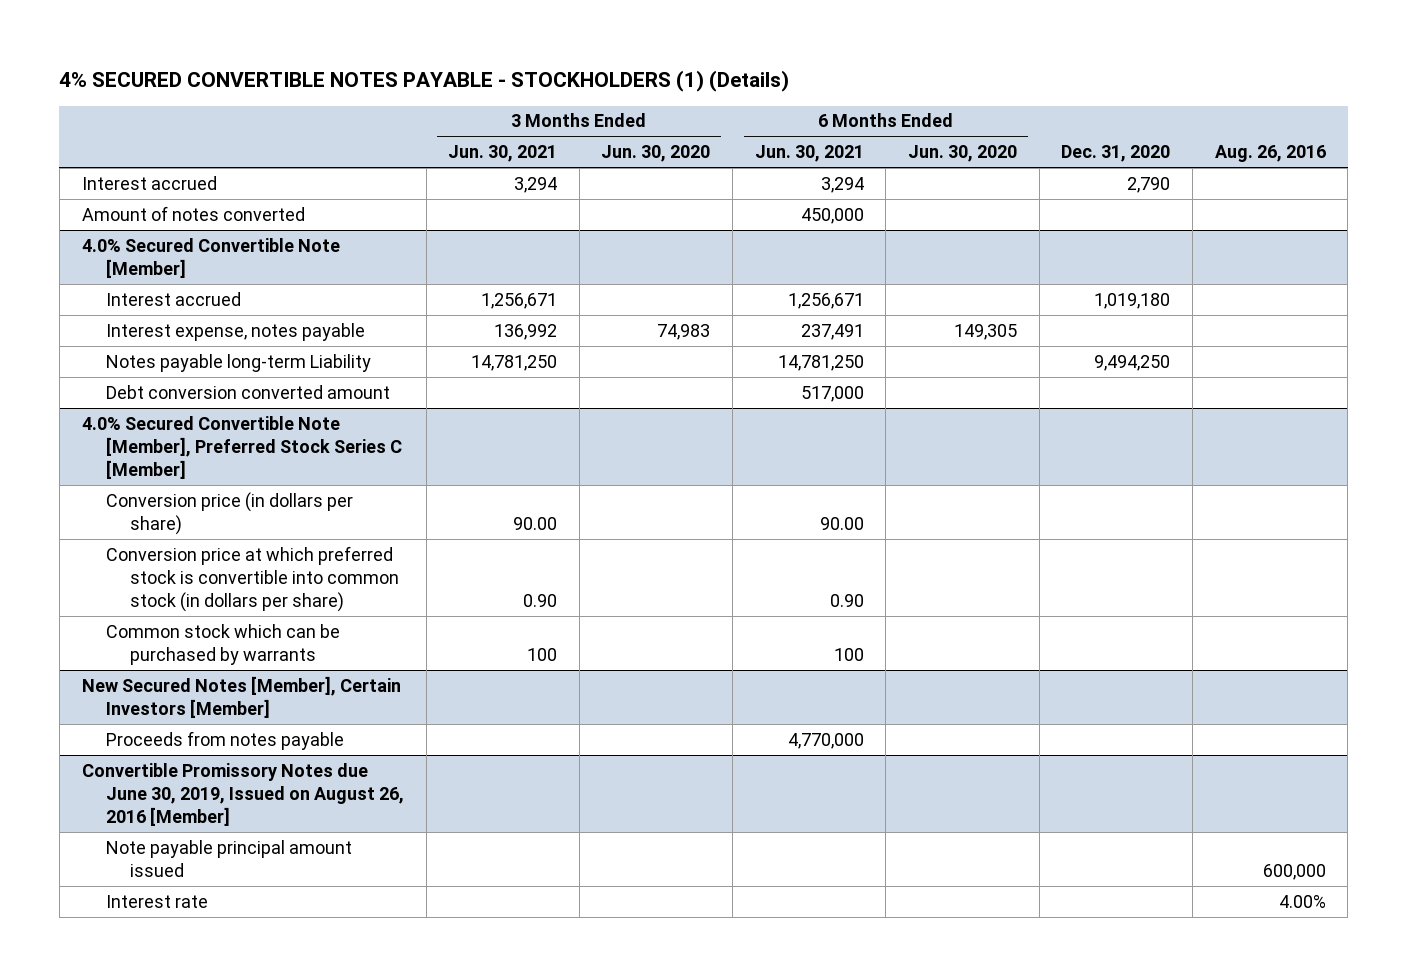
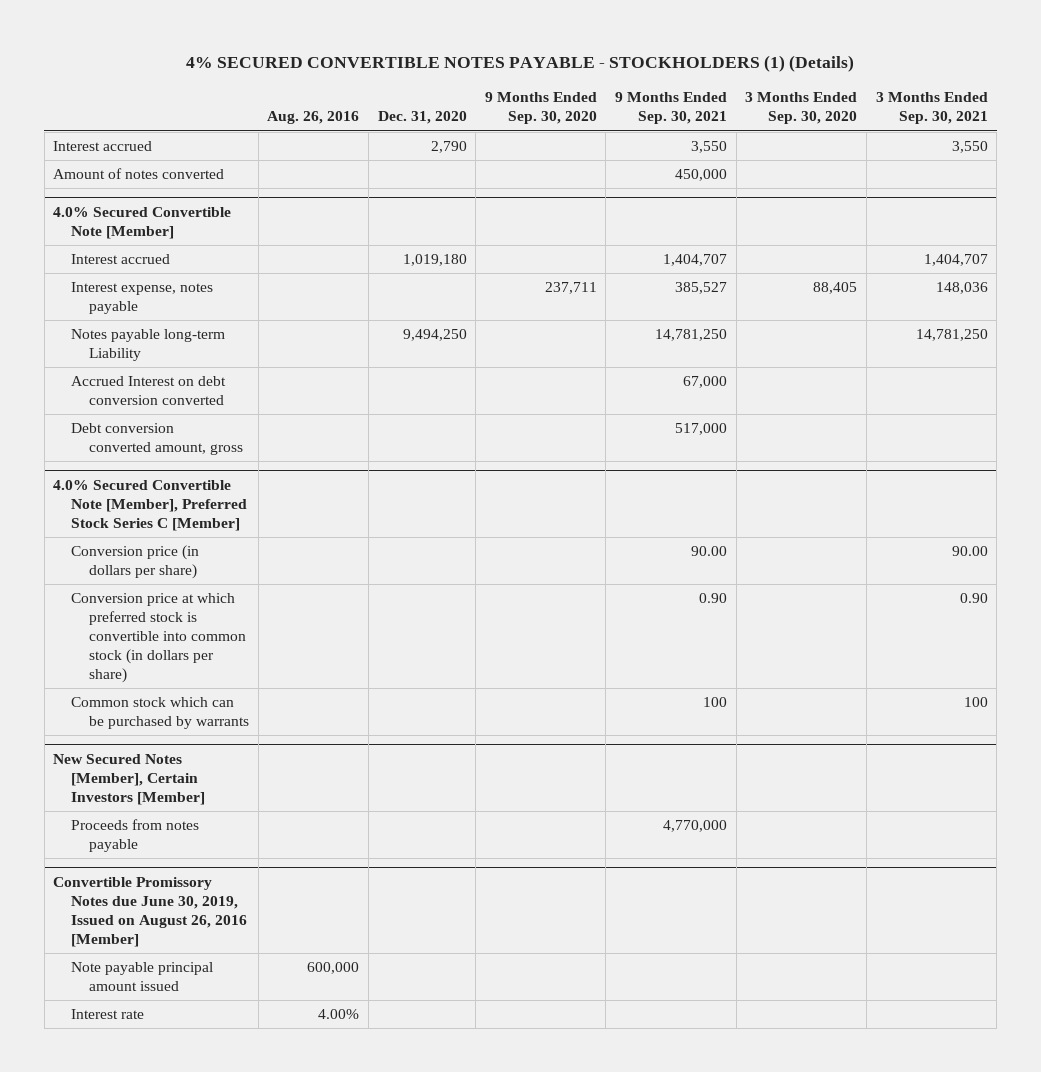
- | 3 Months Ended Jun. 30, 2021 | 3 Months Ended Jun. 30, 2020 | 6 Months Ended Jun. 30, 2021 | 6 Months Ended Jun. 30, 2020 | Dec. 31, 2020 | Aug. 26, 2016
+ | Aug. 26, 2016 | Dec. 31, 2020 | 9 Months Ended Sep. 30, 2020 | 9 Months Ended Sep. 30, 2021 | 3 Months Ended Sep. 30, 2020 | 3 Months Ended Sep. 30, 2021
@ 4.0% Secured Convertible Note [Member]
- Debt conversion converted amount | | | 517,000 | | |
+ Accrued Interest on debt conversion converted | | | | 67,000 | |
+ Debt conversion converted amount, gross | | | | 517,000 | |

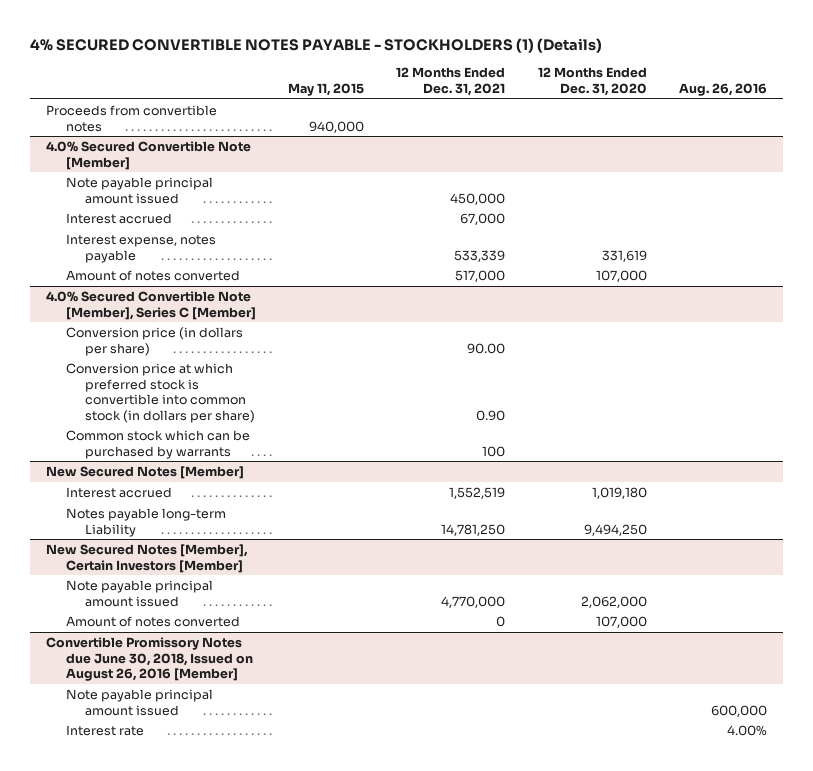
- | Aug. 26, 2016 | Dec. 31, 2020 | 9 Months Ended Sep. 30, 2020 | 9 Months Ended Sep. 30, 2021 | 3 Months Ended Sep. 30, 2020 | 3 Months Ended Sep. 30, 2021
+ | May 11, 2015 | 12 Months Ended Dec. 31, 2021 | 12 Months Ended Dec. 31, 2020 | Aug. 26, 2016
- Interest accrued | | 2,790 | | 3,550 | | 3,550
- Amount of notes converted | | | | 450,000 | |
+ Proceeds from convertible notes | 940,000 | | |
@ 4.0% Secured Convertible Note [Member]
+ Note payable principal amount issued | | 450,000 | |
- Notes payable long-term Liability | | 9,494,250 | | 14,781,250 | | 14,781,250
- Accrued Interest on debt conversion converted | | | | 67,000 | |
- Debt conversion converted amount, gross | | | | 517,000 | |
- 4.0% Secured Convertible Note [Member], Preferred Stock Series C [Member]
@ 4.0% Secured Convertible Note [Member]
+ Amount of notes converted | | 517,000 | 107,000 |
+ 4.0% Secured Convertible Note [Member], Series C [Member]
+ New Secured Notes [Member]
+ Interest accrued | | 1,552,519 | 1,019,180 |
+ Notes payable long-term Liability | | 14,781,250 | 9,494,250 |
@ New Secured Notes [Member], Certain Investors [Member]
- Proceeds from notes payable | | | | 4,770,000 | |
- Convertible Promissory Notes due June 30, 2019, Issued on August 26, 2016 [Member]
@ New Secured Notes [Member], Certain Investors [Member]
+ Note payable principal amount issued | | 4,770,000 | 2,062,000 |
+ Amount of notes converted | | 0 | 107,000 |
+ Convertible Promissory Notes due June 30, 2018, Issued on August 26, 2016 [Member]

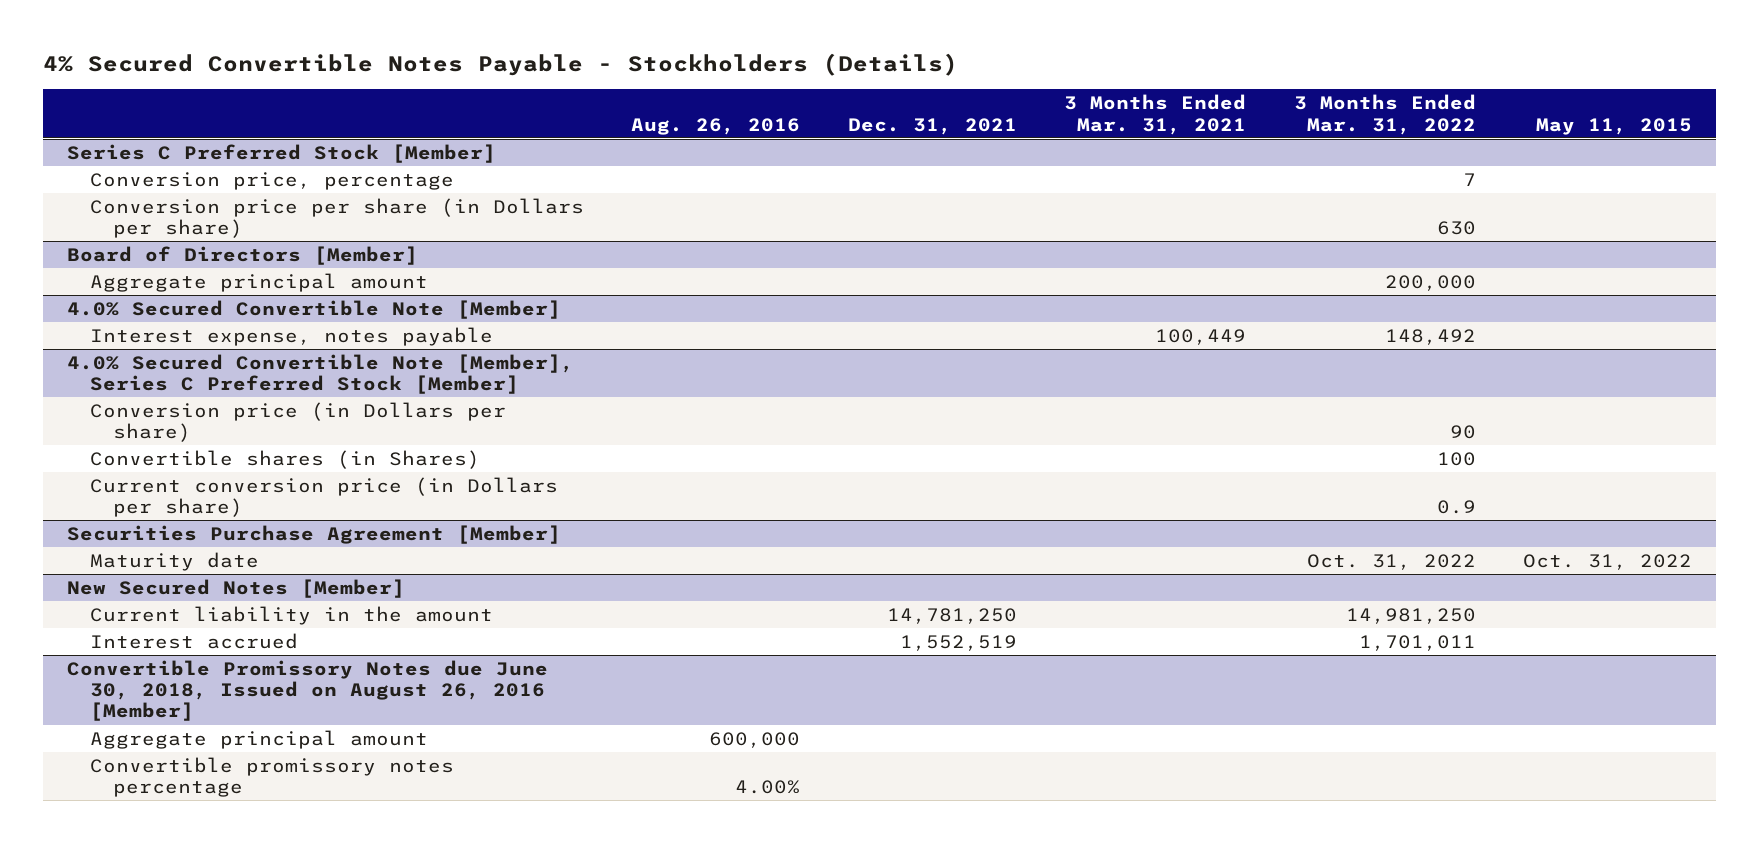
- 4% SECURED CONVERTIBLE NOTES PAYABLE - STOCKHOLDERS (1) (Details)
+ 4% Secured Convertible Notes Payable - Stockholders (Details)
- | May 11, 2015 | 12 Months Ended Dec. 31, 2021 | 12 Months Ended Dec. 31, 2020 | Aug. 26, 2016
+ | Aug. 26, 2016 | Dec. 31, 2021 | 3 Months Ended Mar. 31, 2021 | 3 Months Ended Mar. 31, 2022 | May 11, 2015
- Proceeds from convertible notes | 940,000 | | |
+ Series C Preferred Stock [Member]
+ Conversion price, percentage | | | | 7 |
+ Conversion price per share (in Dollars per share) | | | | 630 |
+ Board of Directors [Member]
+ Aggregate principal amount | | | | 200,000 |
@ 4.0% Secured Convertible Note [Member]
- Note payable principal amount issued | | 450,000 | |
- Interest accrued | | 67,000 | |
- Amount of notes converted | | 517,000 | 107,000 |
- 4.0% Secured Convertible Note [Member], Series C [Member]
- Conversion price (in dollars per share) | | 90.00 | |
- Conversion price at which preferred stock is convertible into common stock (in dollars per share) | | 0.90 | |
- Common stock which can be purchased by warrants | | 100 | |
+ 4.0% Secured Convertible Note [Member], Series C Preferred Stock [Member]
+ Conversion price (in Dollars per share) | | | | 90 |
+ Convertible shares (in Shares) | | | | 100 |
+ Current conversion price (in Dollars per share) | | | | 0.9 |
+ Securities Purchase Agreement [Member]
+ Maturity date | | | | Oct. 31, 2022 | Oct. 31, 2022
@ New Secured Notes [Member]
+ Current liability in the amount | | 14,781,250 | | 14,981,250 |
- Notes payable long-term Liability | | 14,781,250 | 9,494,250 |
- New Secured Notes [Member], Certain Investors [Member]
- Note payable principal amount issued | | 4,770,000 | 2,062,000 |
- Amount of notes converted | | 0 | 107,000 |
@ Convertible Promissory Notes due June 30, 2018, Issued on August 26, 2016 [Member]
- Note payable principal amount issued | | | | 600,000
- Interest rate | | | | 4.00%
+ Aggregate principal amount | 600,000 | | | |
+ Convertible promissory notes percentage | 4.00% | | | |

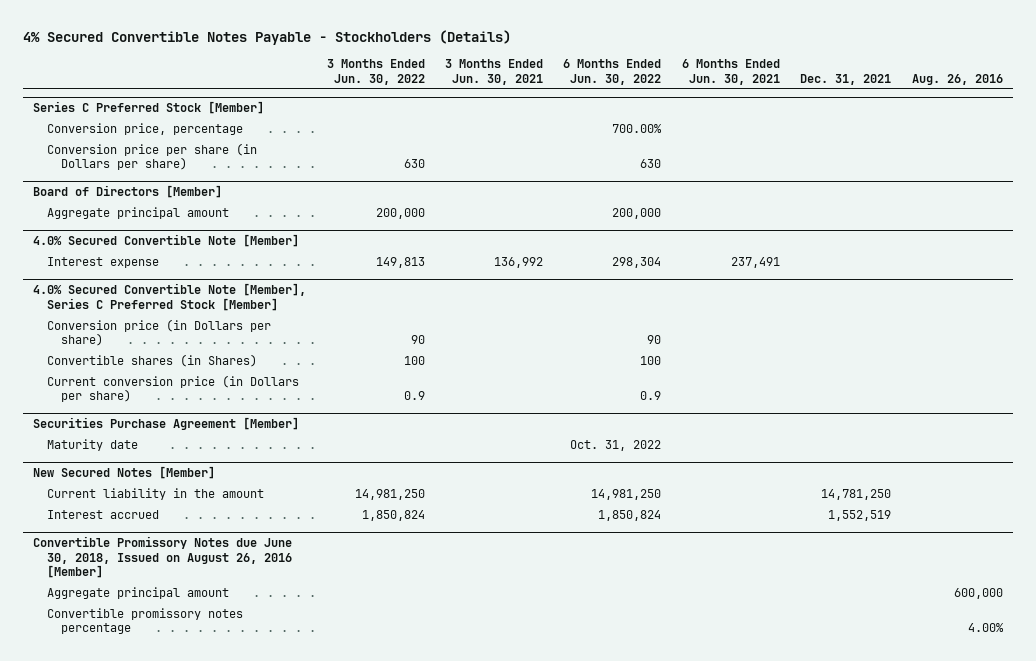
- | Aug. 26, 2016 | Dec. 31, 2021 | 3 Months Ended Mar. 31, 2021 | 3 Months Ended Mar. 31, 2022 | May 11, 2015
+ | 3 Months Ended Jun. 30, 2022 | 3 Months Ended Jun. 30, 2021 | 6 Months Ended Jun. 30, 2022 | 6 Months Ended Jun. 30, 2021 | Dec. 31, 2021 | Aug. 26, 2016
@ 4.0% Secured Convertible Note [Member]
- Interest expense, notes payable | | | 100,449 | 148,492 |
+ Interest expense | 149,813 | 136,992 | 298,304 | 237,491 | |

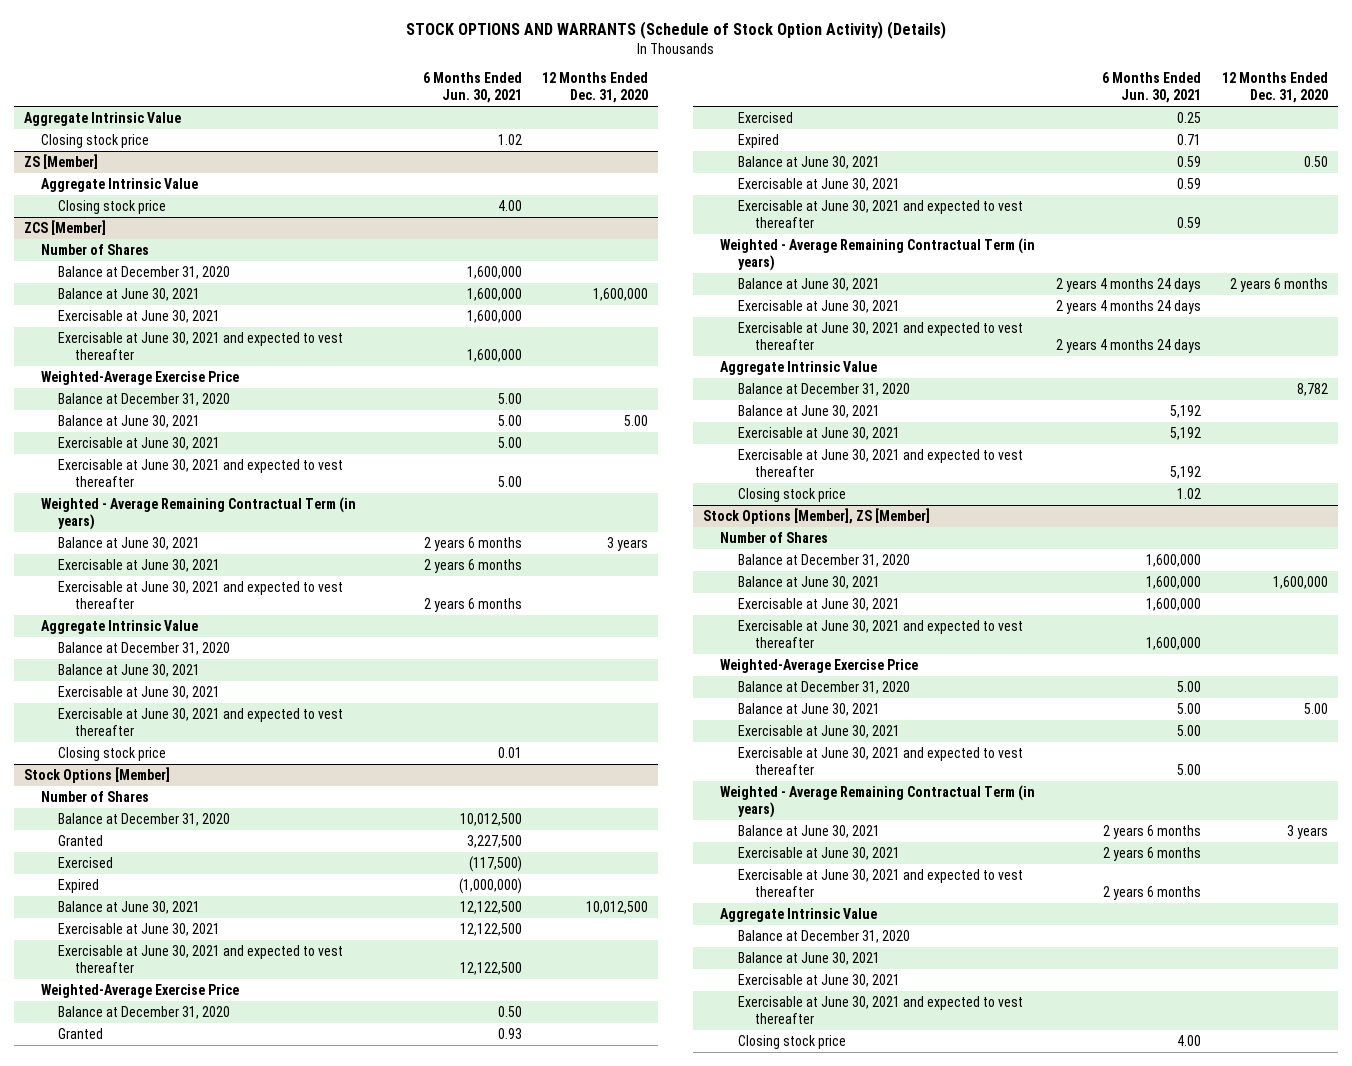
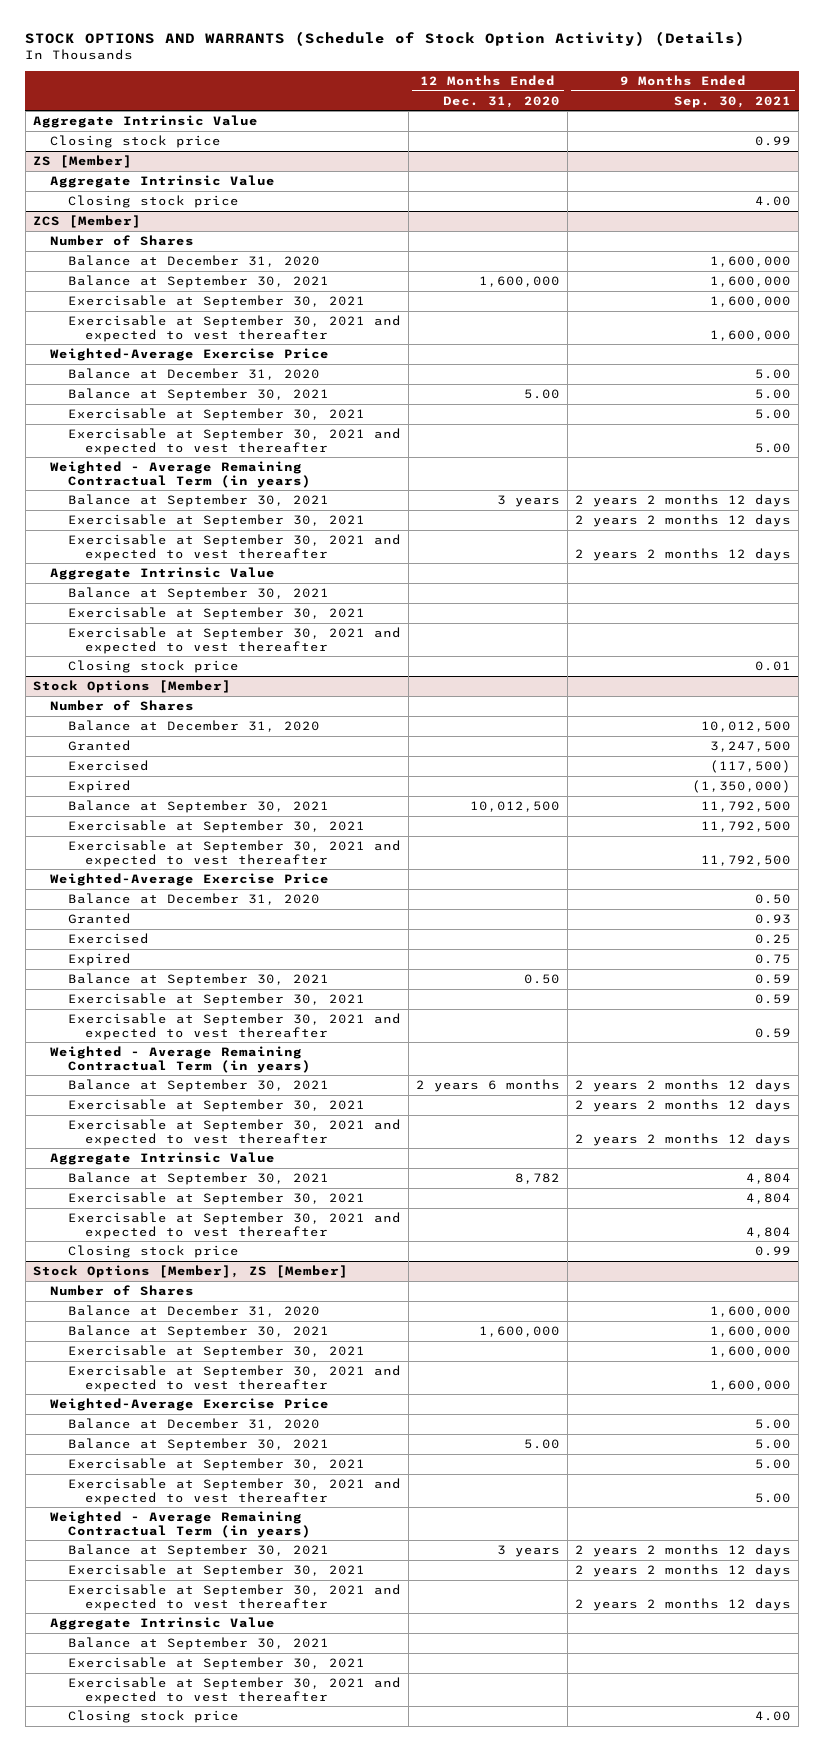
- | 6 Months Ended Jun. 30, 2021 | 12 Months Ended Dec. 31, 2020
+ | 12 Months Ended Dec. 31, 2020 | 9 Months Ended Sep. 30, 2021
@ ZCS [Member]
- Balance at June 30, 2021 | 1,600,000 | 1,600,000
- Exercisable at June 30, 2021 | 1,600,000 |
- Exercisable at June 30, 2021 and expected to vest thereafter | 1,600,000 |
+ Balance at September 30, 2021 | 1,600,000 | 1,600,000
+ Exercisable at September 30, 2021 | | 1,600,000
+ Exercisable at September 30, 2021 and expected to vest thereafter | | 1,600,000
- Balance at June 30, 2021 | 5.00 | 5.00
- Exercisable at June 30, 2021 | 5.00 |
- Exercisable at June 30, 2021 and expected to vest thereafter | 5.00 |
+ Balance at September 30, 2021 | 5.00 | 5.00
+ Exercisable at September 30, 2021 | | 5.00
+ Exercisable at September 30, 2021 and expected to vest thereafter | | 5.00
- Balance at June 30, 2021 | 2 years 6 months | 3 years
- Exercisable at June 30, 2021 | 2 years 6 months |
- Exercisable at June 30, 2021 and expected to vest thereafter | 2 years 6 months |
+ Balance at September 30, 2021 | 3 years | 2 years 2 months 12 days
+ Exercisable at September 30, 2021 | | 2 years 2 months 12 days
+ Exercisable at September 30, 2021 and expected to vest thereafter | | 2 years 2 months 12 days
- Balance at December 31, 2020
- Balance at June 30, 2021
- Exercisable at June 30, 2021
- Exercisable at June 30, 2021 and expected to vest thereafter
+ Balance at September 30, 2021
+ Exercisable at September 30, 2021
+ Exercisable at September 30, 2021 and expected to vest thereafter
@ Stock Options [Member]
- Balance at June 30, 2021 | 12,122,500 | 10,012,500
- Exercisable at June 30, 2021 | 12,122,500 |
- Exercisable at June 30, 2021 and expected to vest thereafter | 12,122,500 |
+ Balance at September 30, 2021 | 10,012,500 | 11,792,500
+ Exercisable at September 30, 2021 | | 11,792,500
+ Exercisable at September 30, 2021 and expected to vest thereafter | | 11,792,500
- Balance at June 30, 2021 | 0.59 | 0.50
- Exercisable at June 30, 2021 | 0.59 |
- Exercisable at June 30, 2021 and expected to vest thereafter | 0.59 |
+ Balance at September 30, 2021 | 0.50 | 0.59
+ Exercisable at September 30, 2021 | | 0.59
+ Exercisable at September 30, 2021 and expected to vest thereafter | | 0.59
- Balance at June 30, 2021 | 2 years 4 months 24 days | 2 years 6 months
- Exercisable at June 30, 2021 | 2 years 4 months 24 days |
- Exercisable at June 30, 2021 and expected to vest thereafter | 2 years 4 months 24 days |
+ Balance at September 30, 2021 | 2 years 6 months | 2 years 2 months 12 days
+ Exercisable at September 30, 2021 | | 2 years 2 months 12 days
+ Exercisable at September 30, 2021 and expected to vest thereafter | | 2 years 2 months 12 days
- Balance at December 31, 2020 | | 8,782
- Balance at June 30, 2021 | 5,192 |
- Exercisable at June 30, 2021 | 5,192 |
- Exercisable at June 30, 2021 and expected to vest thereafter | 5,192 |
+ Balance at September 30, 2021 | 8,782 | 4,804
+ Exercisable at September 30, 2021 | | 4,804
+ Exercisable at September 30, 2021 and expected to vest thereafter | | 4,804
@ Stock Options [Member], ZS [Member]
- Balance at June 30, 2021 | 1,600,000 | 1,600,000
- Exercisable at June 30, 2021 | 1,600,000 |
- Exercisable at June 30, 2021 and expected to vest thereafter | 1,600,000 |
+ Balance at September 30, 2021 | 1,600,000 | 1,600,000
+ Exercisable at September 30, 2021 | | 1,600,000
+ Exercisable at September 30, 2021 and expected to vest thereafter | | 1,600,000
- Balance at June 30, 2021 | 5.00 | 5.00
- Exercisable at June 30, 2021 | 5.00 |
- Exercisable at June 30, 2021 and expected to vest thereafter | 5.00 |
+ Balance at September 30, 2021 | 5.00 | 5.00
+ Exercisable at September 30, 2021 | | 5.00
+ Exercisable at September 30, 2021 and expected to vest thereafter | | 5.00
- Balance at June 30, 2021 | 2 years 6 months | 3 years
- Exercisable at June 30, 2021 | 2 years 6 months |
- Exercisable at June 30, 2021 and expected to vest thereafter | 2 years 6 months |
+ Balance at September 30, 2021 | 3 years | 2 years 2 months 12 days
+ Exercisable at September 30, 2021 | | 2 years 2 months 12 days
+ Exercisable at September 30, 2021 and expected to vest thereafter | | 2 years 2 months 12 days
- Balance at December 31, 2020
- Balance at June 30, 2021
- Exercisable at June 30, 2021
- Exercisable at June 30, 2021 and expected to vest thereafter
+ Balance at September 30, 2021
+ Exercisable at September 30, 2021
+ Exercisable at September 30, 2021 and expected to vest thereafter

